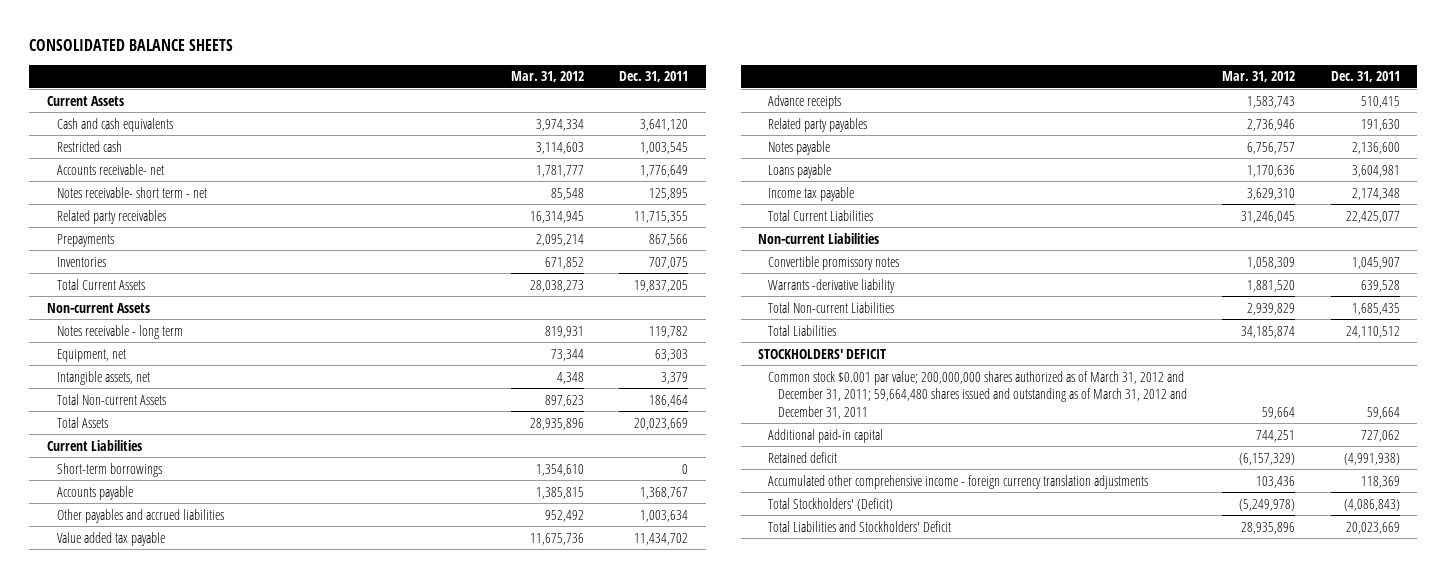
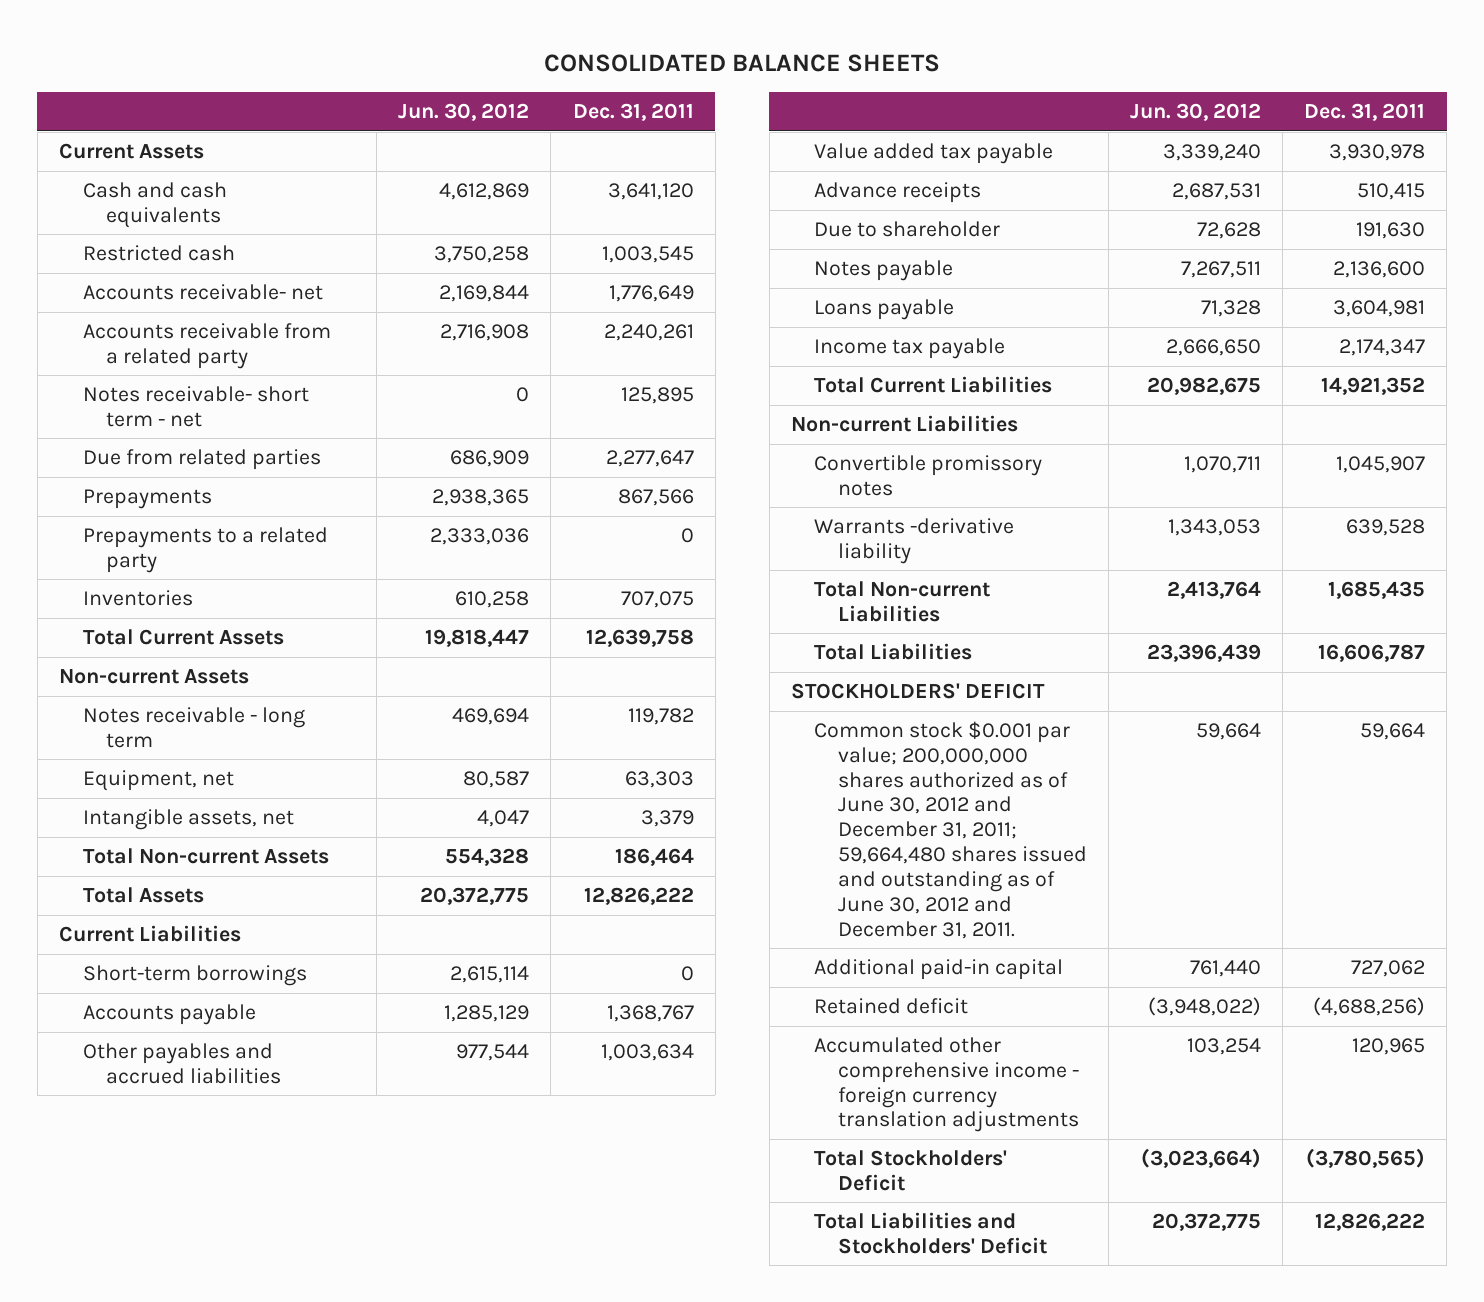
- | Mar. 31, 2012 | Dec. 31, 2011
+ | Jun. 30, 2012 | Dec. 31, 2011
+ Accounts receivable from a related party | 2,716,908 | 2,240,261
- Related party receivables | 16,314,945 | 11,715,355
+ Due from related parties | 686,909 | 2,277,647
+ Prepayments to a related party | 2,333,036 | 0
- Total Current Assets | 28,038,273 | 19,837,205
+ Total Current Assets | 19,818,447 | 12,639,758
- Total Assets | 28,935,896 | 20,023,669
+ Total Assets | 20,372,775 | 12,826,222
- Value added tax payable | 11,675,736 | 11,434,702
+ Value added tax payable | 3,339,240 | 3,930,978
- Related party payables | 2,736,946 | 191,630
+ Due to shareholder | 72,628 | 191,630
- Income tax payable | 3,629,310 | 2,174,348
- Total Current Liabilities | 31,246,045 | 22,425,077
+ Income tax payable | 2,666,650 | 2,174,347
+ Total Current Liabilities | 20,982,675 | 14,921,352
- Total Liabilities | 34,185,874 | 24,110,512
+ Total Liabilities | 23,396,439 | 16,606,787
- Common stock $0.001 par value; 200,000,000 shares authorized as of March 31, 2012 and December 31, 2011; 59,664,480 shares issued and outstanding as of March 31, 2012 and December 31, 2011 | 59,664 | 59,664
+ Common stock $0.001 par value; 200,000,000 shares authorized as of June 30, 2012 and December 31, 2011; 59,664,480 shares issued and outstanding as of June 30, 2012 and December 31, 2011. | 59,664 | 59,664
- Retained deficit | (6,157,329) | (4,991,938)
- Accumulated other comprehensive income - foreign currency translation adjustments | 103,436 | 118,369
- Total Stockholders' (Deficit) | (5,249,978) | (4,086,843)
- Total Liabilities and Stockholders' Deficit | 28,935,896 | 20,023,669
+ Retained deficit | (3,948,022) | (4,688,256)
+ Accumulated other comprehensive income - foreign currency translation adjustments | 103,254 | 120,965
+ Total Stockholders' Deficit | (3,023,664) | (3,780,565)
+ Total Liabilities and Stockholders' Deficit | 20,372,775 | 12,826,222

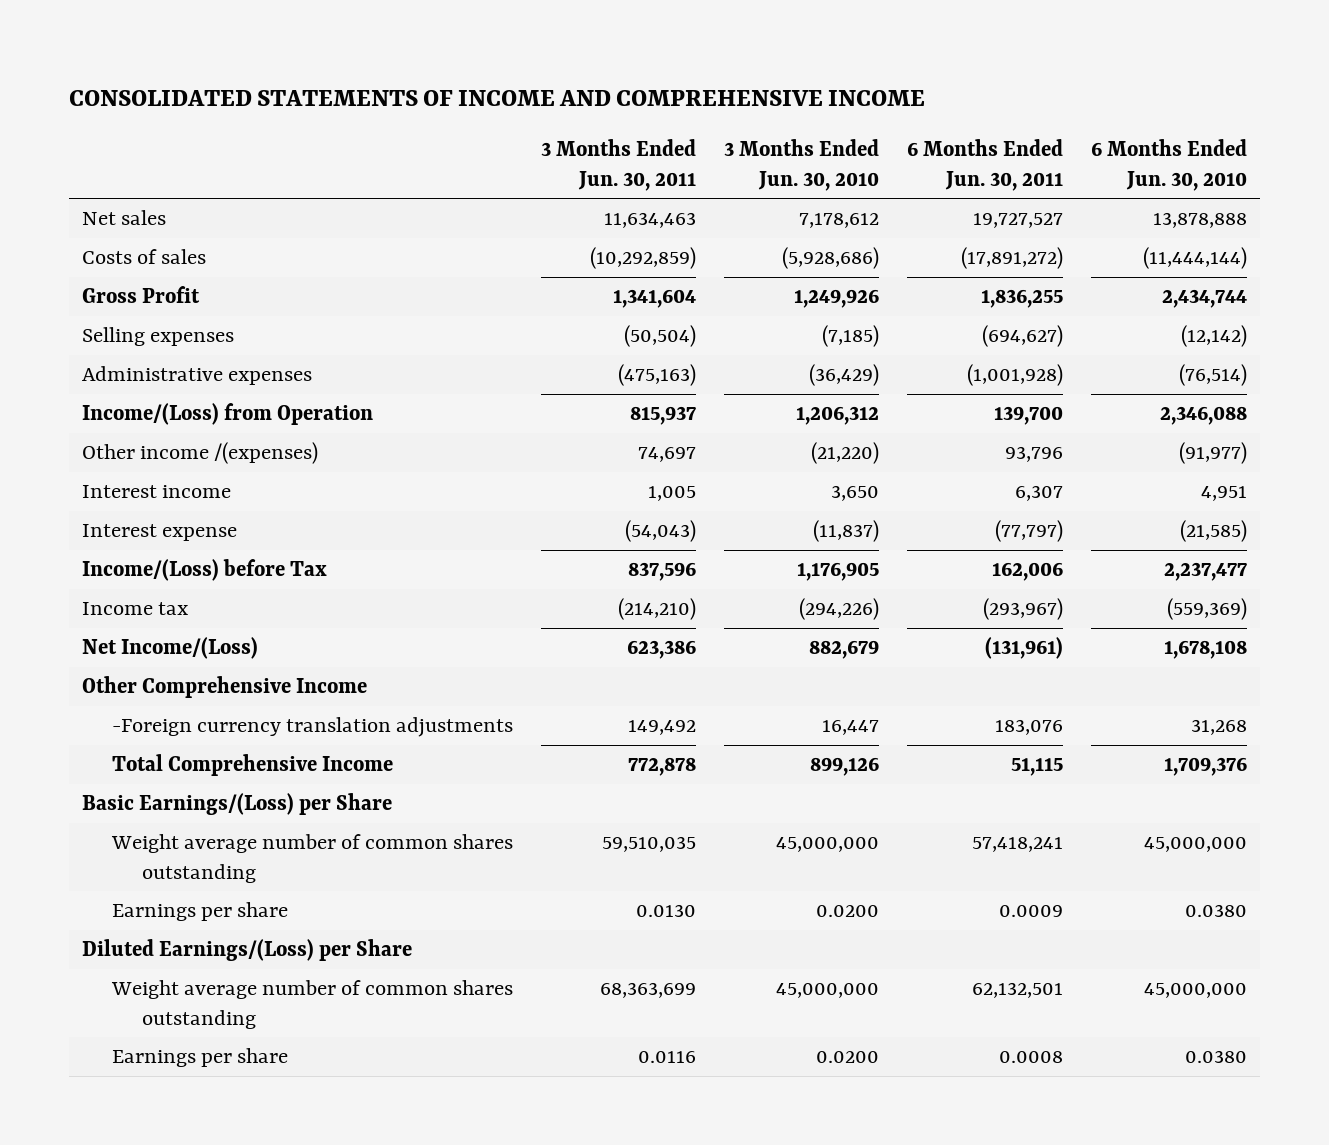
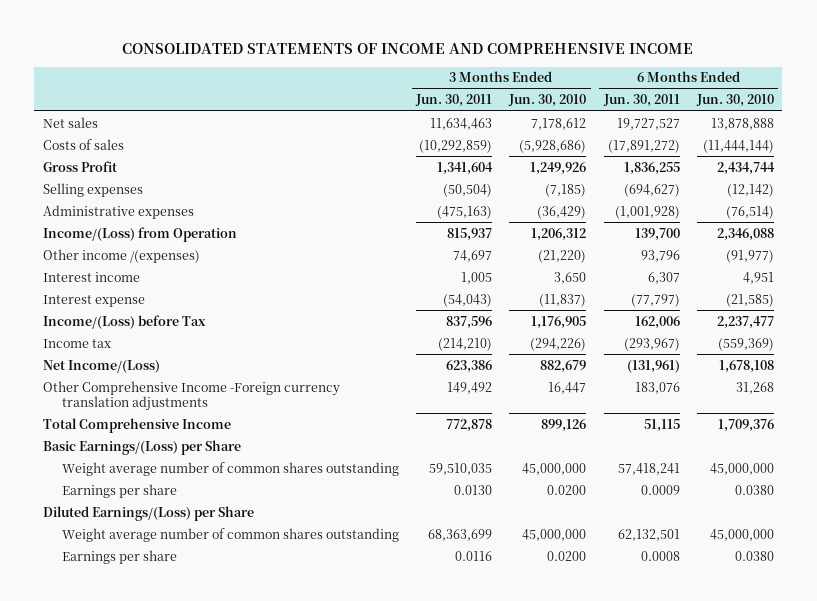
- Other Comprehensive Income
- -Foreign currency translation adjustments | 149,492 | 16,447 | 183,076 | 31,268
+ Other Comprehensive Income -Foreign currency translation adjustments | 149,492 | 16,447 | 183,076 | 31,268

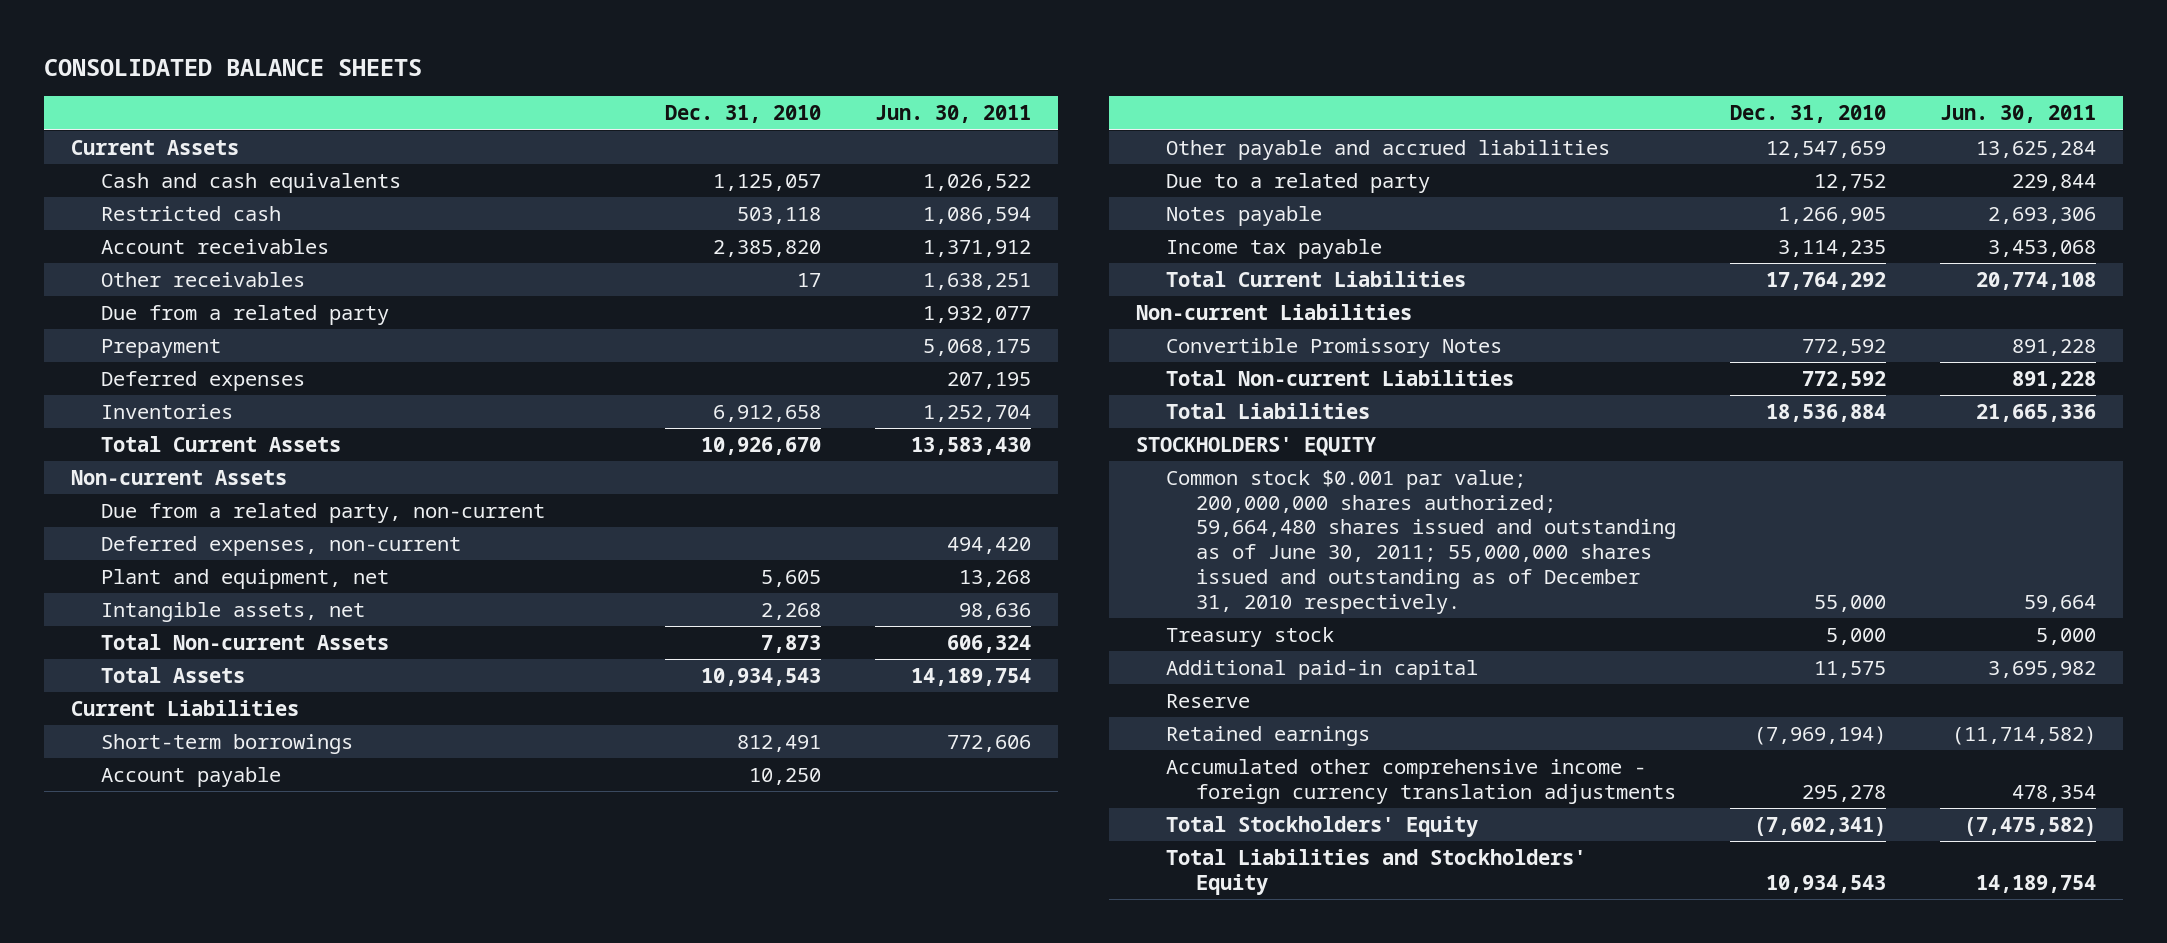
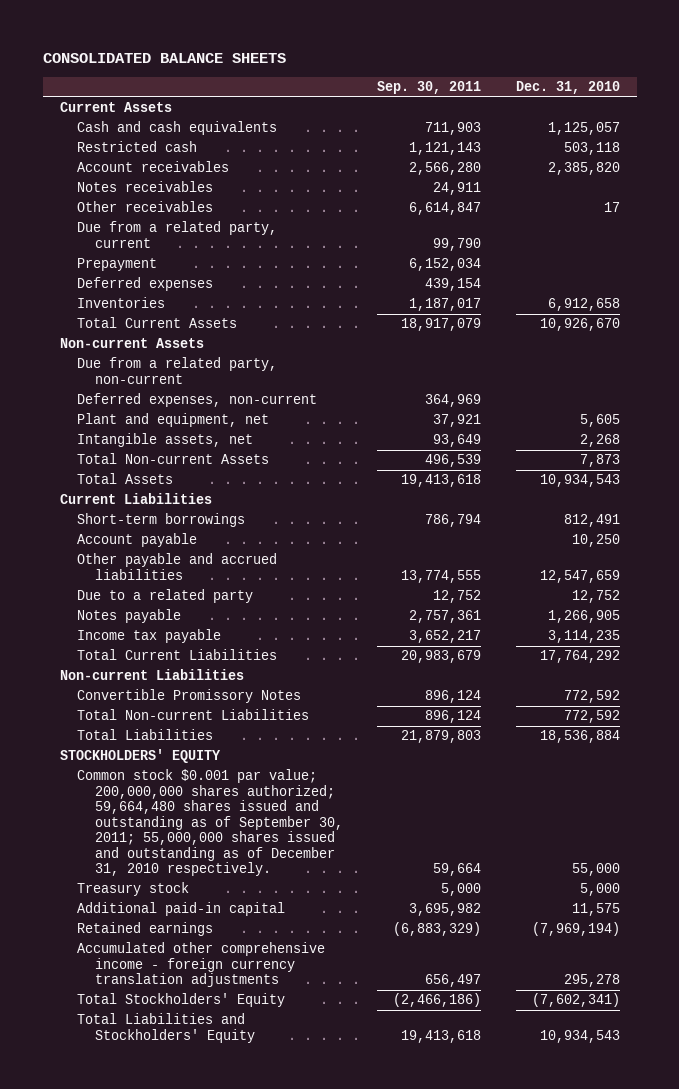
- | Dec. 31, 2010 | Jun. 30, 2011
+ | Sep. 30, 2011 | Dec. 31, 2010
+ Notes receivables | 24,911 |
- Due from a related party | | 1,932,077
+ Due from a related party, current | 99,790 |
- Common stock $0.001 par value; 200,000,000 shares authorized; 59,664,480 shares issued and outstanding as of June 30, 2011; 55,000,000 shares issued and outstanding as of December 31, 2010 respectively. | 55,000 | 59,664
+ Common stock $0.001 par value; 200,000,000 shares authorized; 59,664,480 shares issued and outstanding as of September 30, 2011; 55,000,000 shares issued and outstanding as of December 31, 2010 respectively. | 59,664 | 55,000
- Reserve

